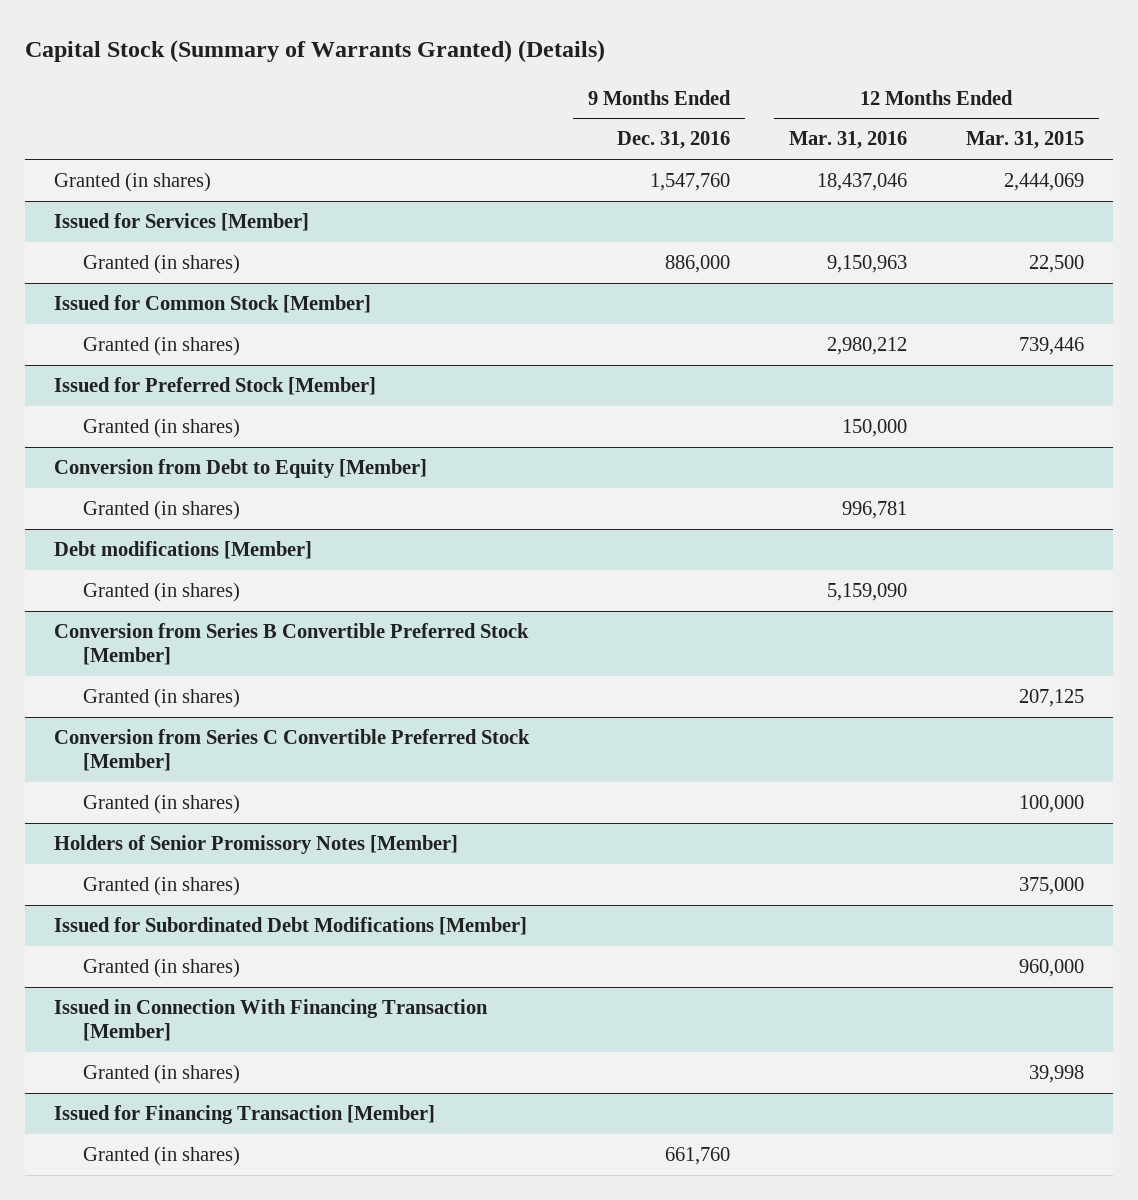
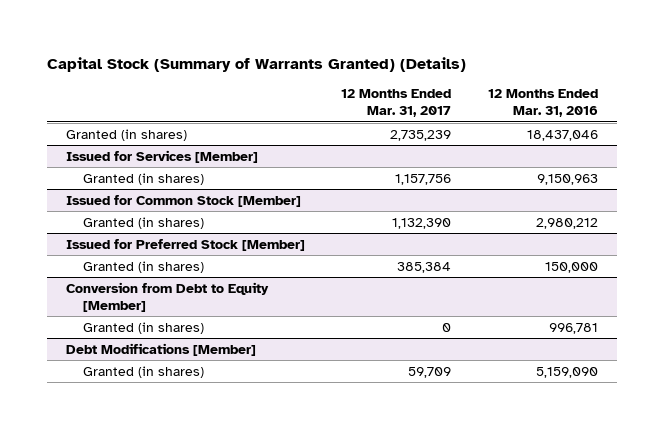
- | 9 Months Ended Dec. 31, 2016 | 12 Months Ended Mar. 31, 2016 | 12 Months Ended Mar. 31, 2015
+ | 12 Months Ended Mar. 31, 2017 | 12 Months Ended Mar. 31, 2016
- Debt modifications [Member]
+ Debt Modifications [Member]
- Conversion from Series B Convertible Preferred Stock [Member]
- Granted (in shares) | | | 207,125
- Conversion from Series C Convertible Preferred Stock [Member]
- Granted (in shares) | | | 100,000
- Holders of Senior Promissory Notes [Member]
- Granted (in shares) | | | 375,000
- Issued for Subordinated Debt Modifications [Member]
- Granted (in shares) | | | 960,000
- Issued in Connection With Financing Transaction [Member]
- Granted (in shares) | | | 39,998
- Issued for Financing Transaction [Member]
- Granted (in shares) | 661,760 | |

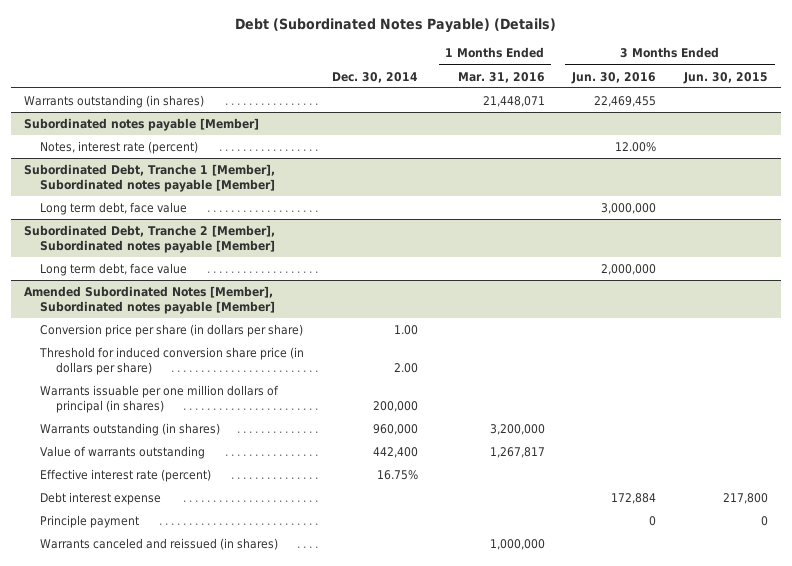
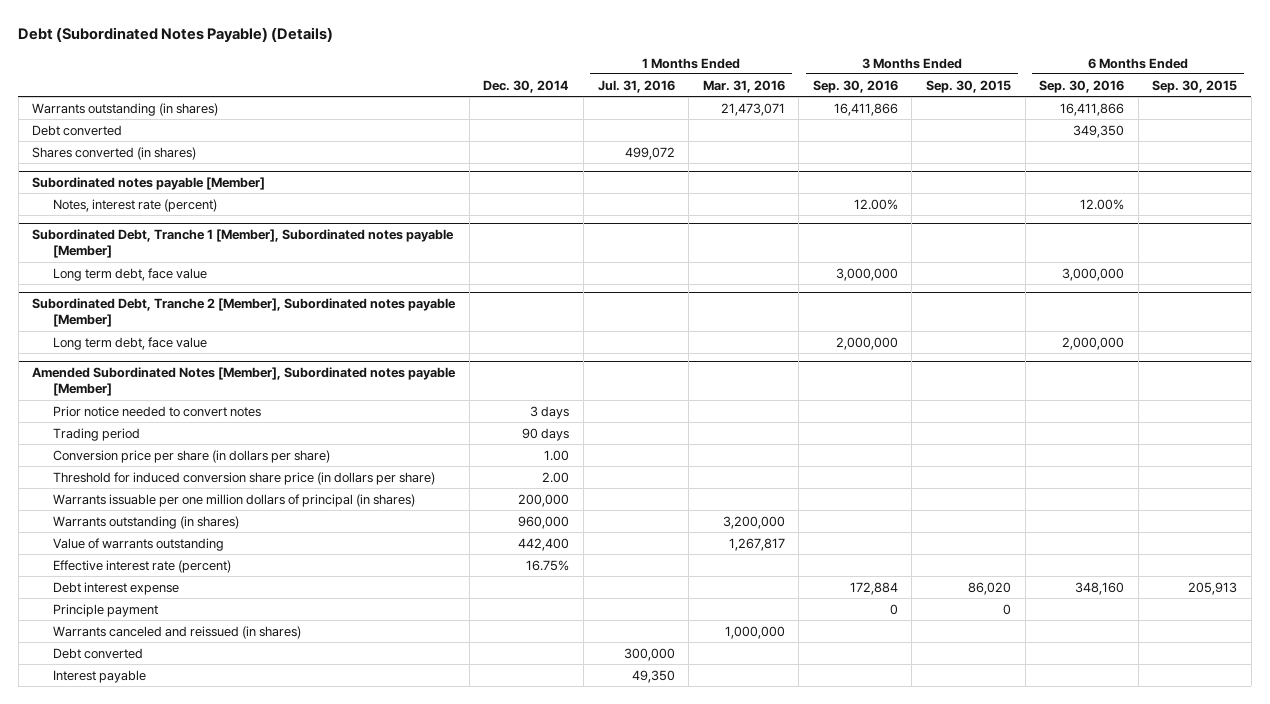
- | Dec. 30, 2014 | 1 Months Ended Mar. 31, 2016 | 3 Months Ended Jun. 30, 2016 | 3 Months Ended Jun. 30, 2015
+ | Dec. 30, 2014 | 1 Months Ended Jul. 31, 2016 | 1 Months Ended Mar. 31, 2016 | 3 Months Ended Sep. 30, 2016 | 3 Months Ended Sep. 30, 2015 | 6 Months Ended Sep. 30, 2016 | 6 Months Ended Sep. 30, 2015
- Warrants outstanding (in shares) | | 21,448,071 | 22,469,455 |
+ Warrants outstanding (in shares) | | | 21,473,071 | 16,411,866 | | 16,411,866 |
+ Debt converted | | | | | | 349,350 |
+ Shares converted (in shares) | | 499,072 | | | | |
@ Amended Subordinated Notes [Member], Subordinated notes payable [Member]
+ Prior notice needed to convert notes | 3 days | | | | | |
+ Trading period | 90 days | | | | | |
+ Debt converted | | 300,000 | | | | |
+ Interest payable | | 49,350 | | | | |

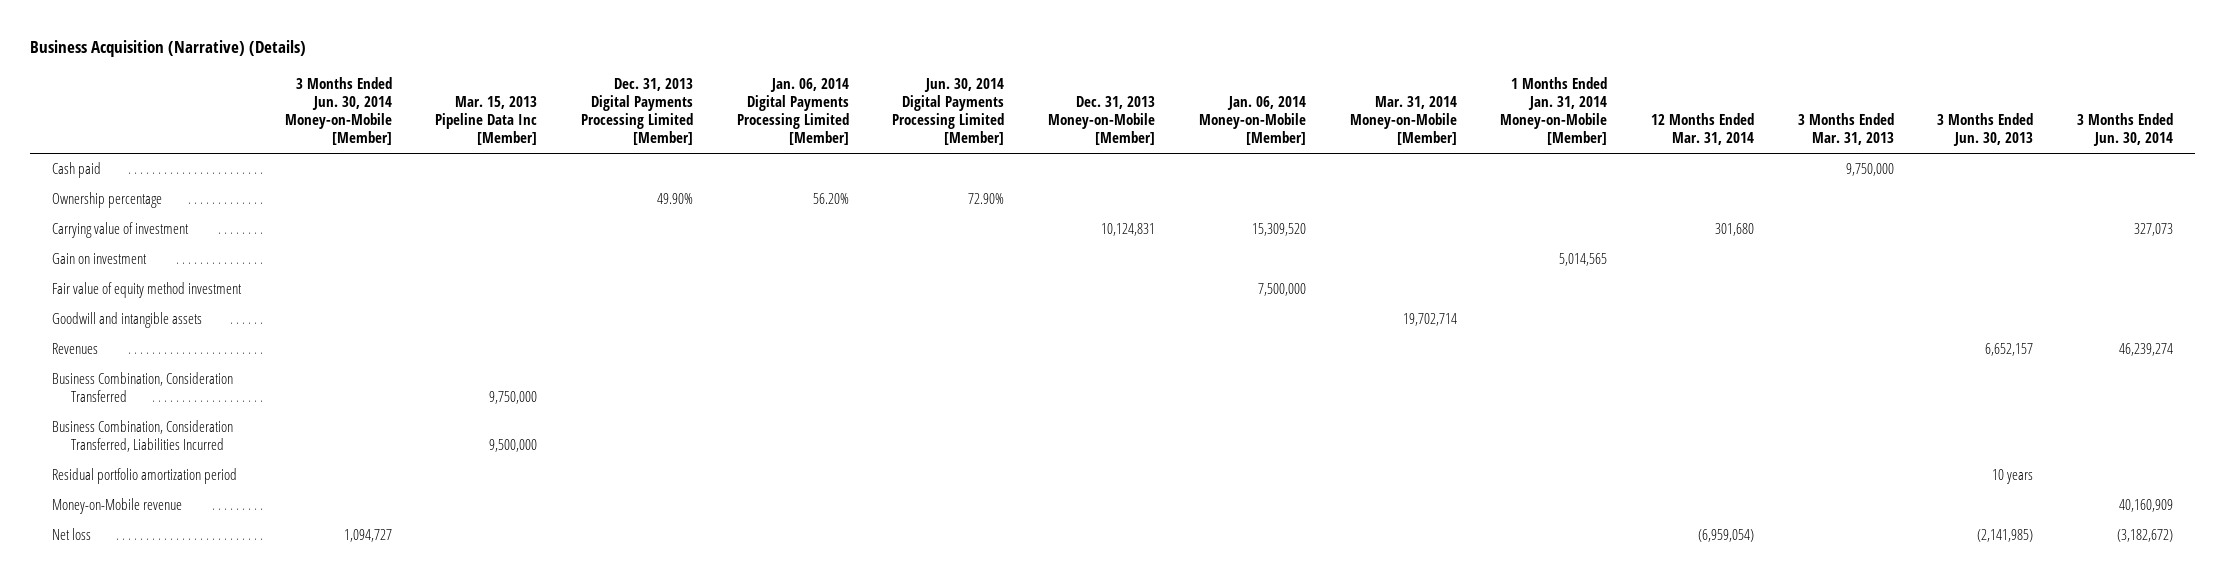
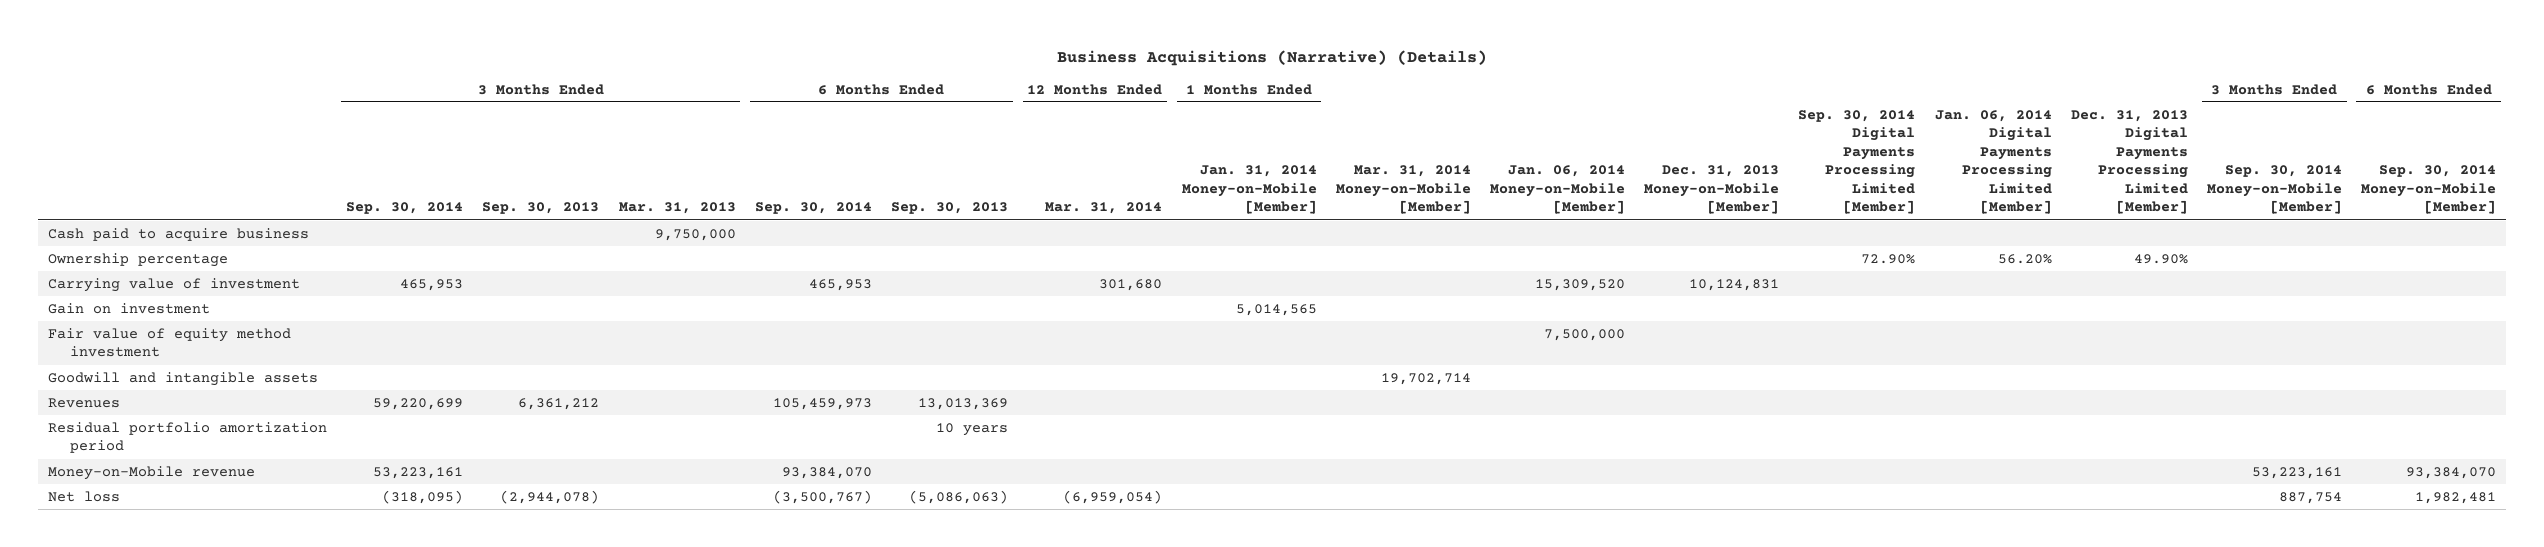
- Business Acquisition (Narrative) (Details)
+ Business Acquisitions (Narrative) (Details)
- | 3 Months Ended Jun. 30, 2014 Money-on-Mobile [Member] | Mar. 15, 2013 Pipeline Data Inc [Member] | Dec. 31, 2013 Digital Payments Processing Limited [Member] | Jan. 06, 2014 Digital Payments Processing Limited [Member] | Jun. 30, 2014 Digital Payments Processing Limited [Member] | Dec. 31, 2013 Money-on-Mobile [Member] | Jan. 06, 2014 Money-on-Mobile [Member] | Mar. 31, 2014 Money-on-Mobile [Member] | 1 Months Ended Jan. 31, 2014 Money-on-Mobile [Member] | 12 Months Ended Mar. 31, 2014 | 3 Months Ended Mar. 31, 2013 | 3 Months Ended Jun. 30, 2013 | 3 Months Ended Jun. 30, 2014
+ | 3 Months Ended Sep. 30, 2014 | 3 Months Ended Sep. 30, 2013 | 3 Months Ended Mar. 31, 2013 | 6 Months Ended Sep. 30, 2014 | 6 Months Ended Sep. 30, 2013 | 12 Months Ended Mar. 31, 2014 | 1 Months Ended Jan. 31, 2014 Money-on-Mobile [Member] | Mar. 31, 2014 Money-on-Mobile [Member] | Jan. 06, 2014 Money-on-Mobile [Member] | Dec. 31, 2013 Money-on-Mobile [Member] | Sep. 30, 2014 Digital Payments Processing Limited [Member] | Jan. 06, 2014 Digital Payments Processing Limited [Member] | Dec. 31, 2013 Digital Payments Processing Limited [Member] | 3 Months Ended Sep. 30, 2014 Money-on-Mobile [Member] | 6 Months Ended Sep. 30, 2014 Money-on-Mobile [Member]
- Cash paid | | | | | | | | | | | 9,750,000 | |
+ Cash paid to acquire business | | | 9,750,000 | | | | | | | | | | | |
- Business Combination, Consideration Transferred | | 9,750,000 | | | | | | | | | | |
- Business Combination, Consideration Transferred, Liabilities Incurred | | 9,500,000 | | | | | | | | | | |

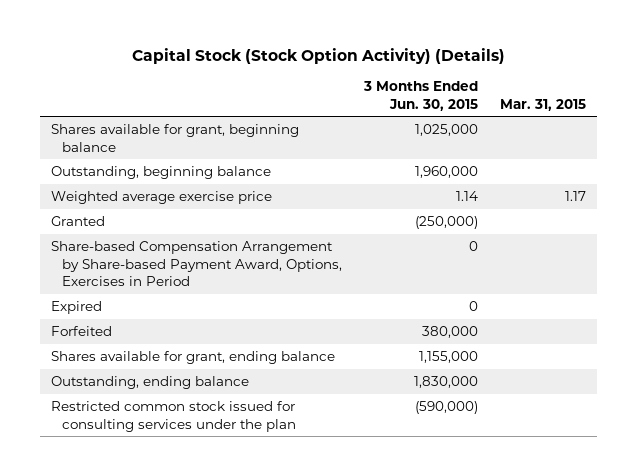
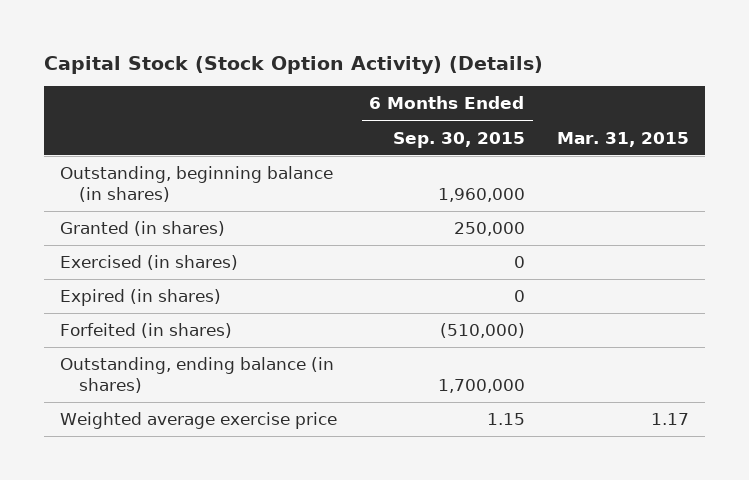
- | 3 Months Ended Jun. 30, 2015 | Mar. 31, 2015
+ | 6 Months Ended Sep. 30, 2015 | Mar. 31, 2015
- Shares available for grant, beginning balance | 1,025,000 |
- Outstanding, beginning balance | 1,960,000 |
+ Outstanding, beginning balance (in shares) | 1,960,000 |
+ Granted (in shares) | 250,000 |
+ Exercised (in shares) | 0 |
+ Expired (in shares) | 0 |
+ Forfeited (in shares) | (510,000) |
+ Outstanding, ending balance (in shares) | 1,700,000 |
- Granted | (250,000) |
- Share-based Compensation Arrangement by Share-based Payment Award, Options, Exercises in Period | 0 |
- Expired | 0 |
- Forfeited | 380,000 |
- Shares available for grant, ending balance | 1,155,000 |
- Outstanding, ending balance | 1,830,000 |
- Restricted common stock issued for consulting services under the plan | (590,000) |

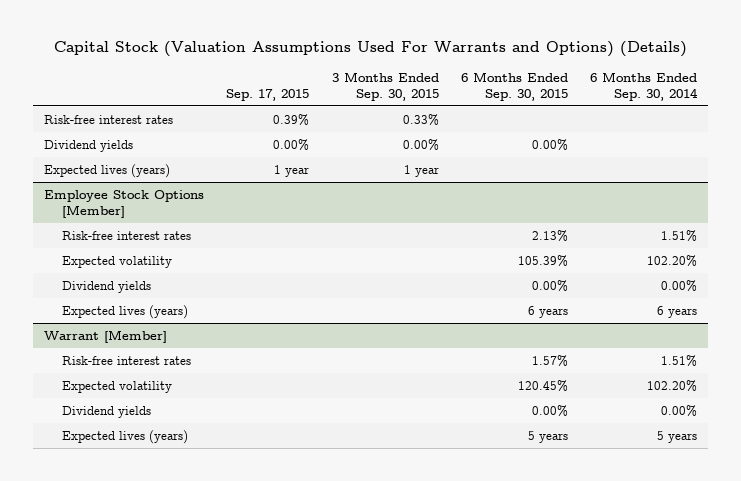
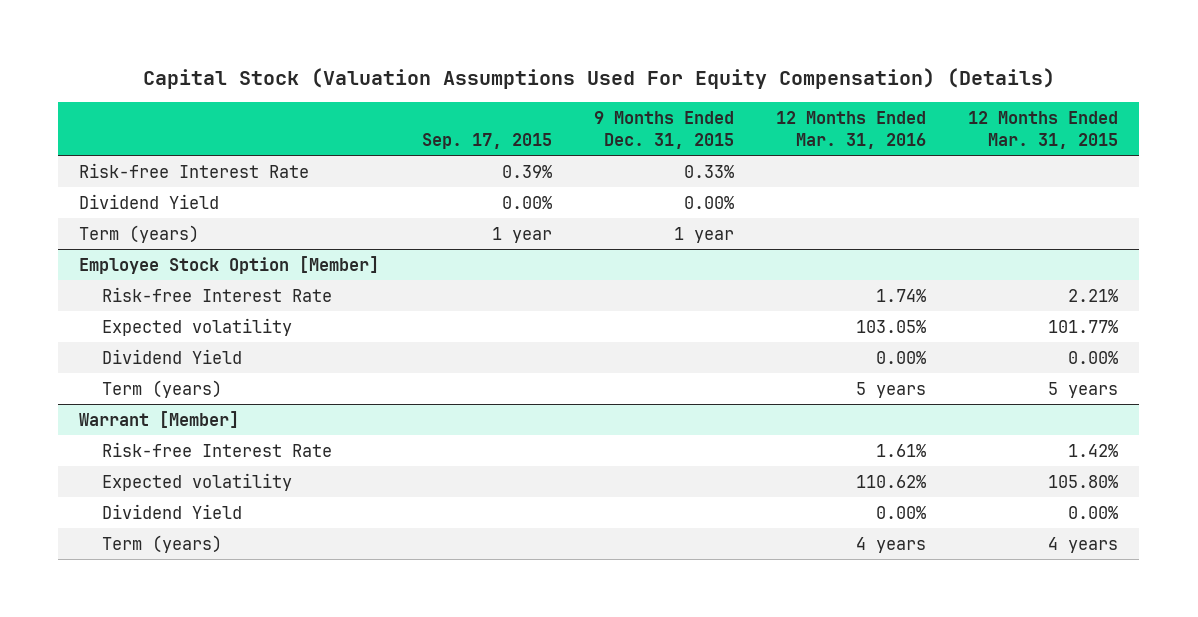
- Capital Stock (Valuation Assumptions Used For Warrants and Options) (Details)
+ Capital Stock (Valuation Assumptions Used For Equity Compensation) (Details)
- | Sep. 17, 2015 | 3 Months Ended Sep. 30, 2015 | 6 Months Ended Sep. 30, 2015 | 6 Months Ended Sep. 30, 2014
+ | Sep. 17, 2015 | 9 Months Ended Dec. 31, 2015 | 12 Months Ended Mar. 31, 2016 | 12 Months Ended Mar. 31, 2015
- Risk-free interest rates | 0.39% | 0.33% | |
- Dividend yields | 0.00% | 0.00% | 0.00% |
- Expected lives (years) | 1 year | 1 year | |
- Employee Stock Options [Member]
- Risk-free interest rates | | | 2.13% | 1.51%
+ Risk-free Interest Rate | 0.39% | 0.33% | |
+ Dividend Yield | 0.00% | 0.00% | |
+ Term (years) | 1 year | 1 year | |
+ Employee Stock Option [Member]
+ Risk-free Interest Rate | | | 1.74% | 2.21%
- Dividend yields | | | 0.00% | 0.00%
- Expected lives (years) | | | 6 years | 6 years
+ Dividend Yield | | | 0.00% | 0.00%
+ Term (years) | | | 5 years | 5 years
@ Warrant [Member]
- Risk-free interest rates | | | 1.57% | 1.51%
+ Risk-free Interest Rate | | | 1.61% | 1.42%
- Dividend yields | | | 0.00% | 0.00%
- Expected lives (years) | | | 5 years | 5 years
+ Dividend Yield | | | 0.00% | 0.00%
+ Term (years) | | | 4 years | 4 years

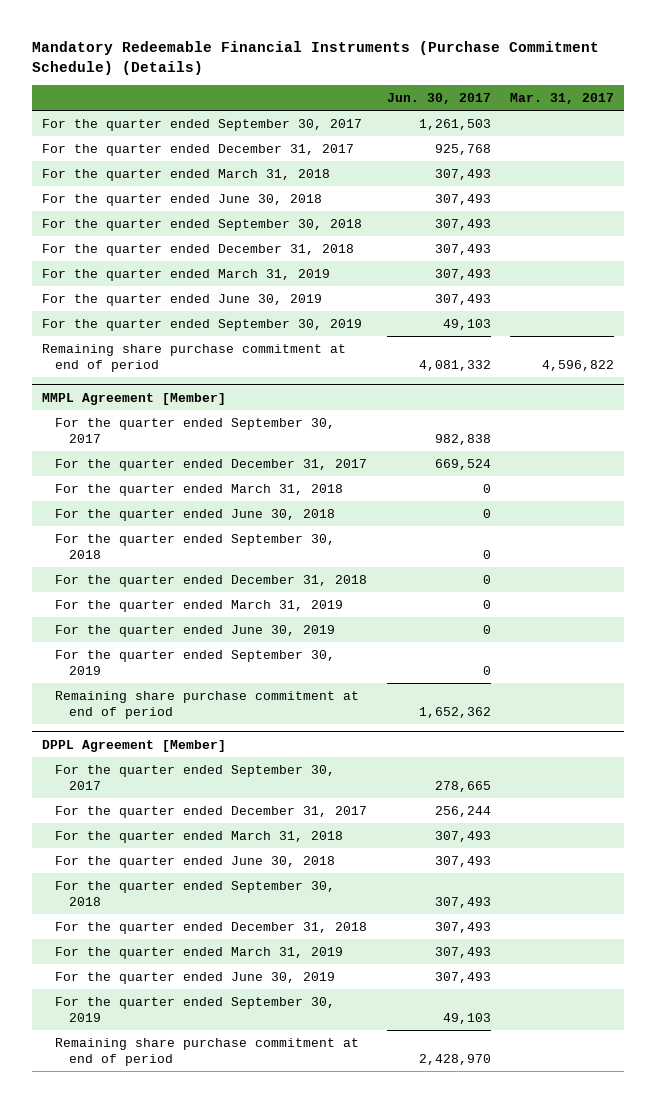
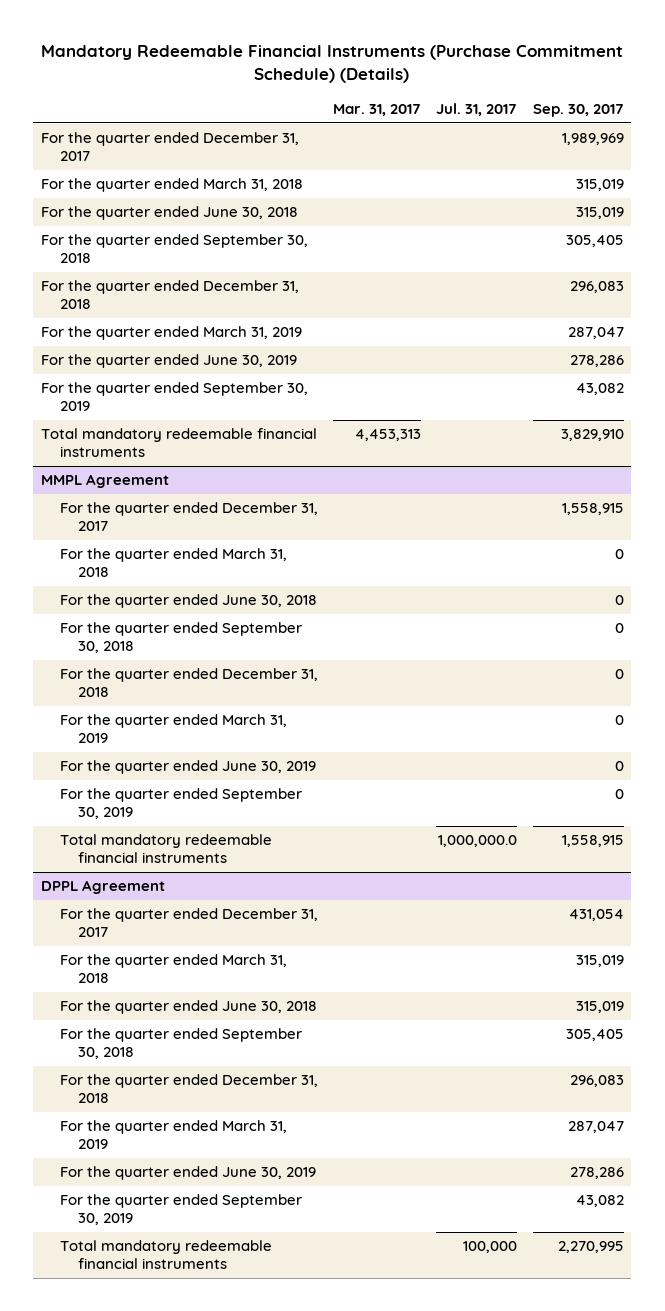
- | Jun. 30, 2017 | Mar. 31, 2017
+ | Mar. 31, 2017 | Jul. 31, 2017 | Sep. 30, 2017
- For the quarter ended September 30, 2017 | 1,261,503 |
- Remaining share purchase commitment at end of period | 4,081,332 | 4,596,822
- MMPL Agreement [Member]
- For the quarter ended September 30, 2017 | 982,838 |
+ Total mandatory redeemable financial instruments | 4,453,313 | | 3,829,910
+ MMPL Agreement
- Remaining share purchase commitment at end of period | 1,652,362 |
- DPPL Agreement [Member]
- For the quarter ended September 30, 2017 | 278,665 |
+ Total mandatory redeemable financial instruments | | 1,000,000.0 | 1,558,915
+ DPPL Agreement
- Remaining share purchase commitment at end of period | 2,428,970 |
+ Total mandatory redeemable financial instruments | | 100,000 | 2,270,995

